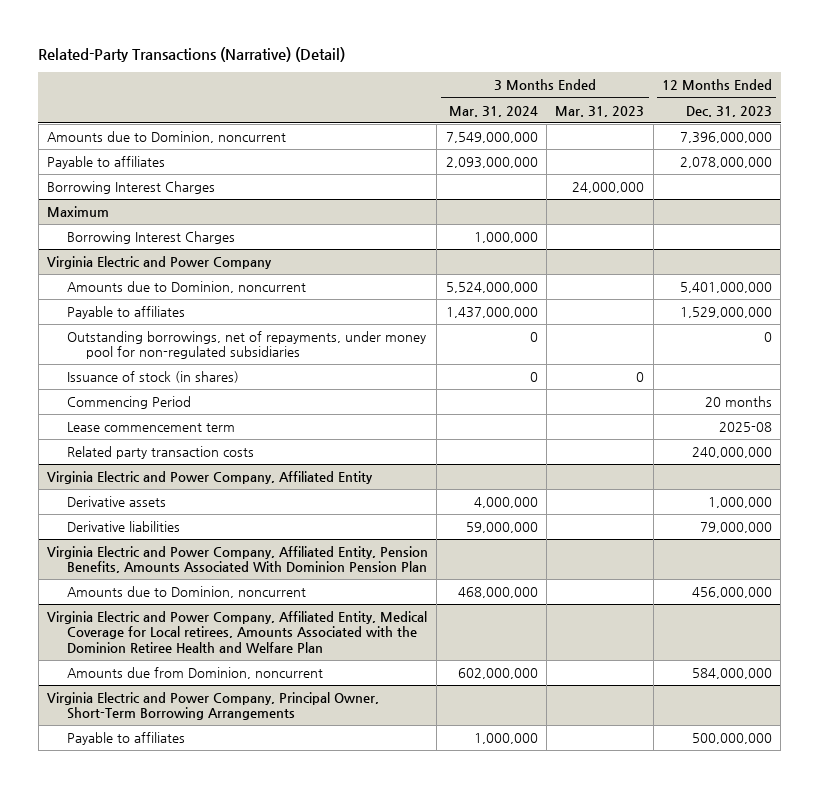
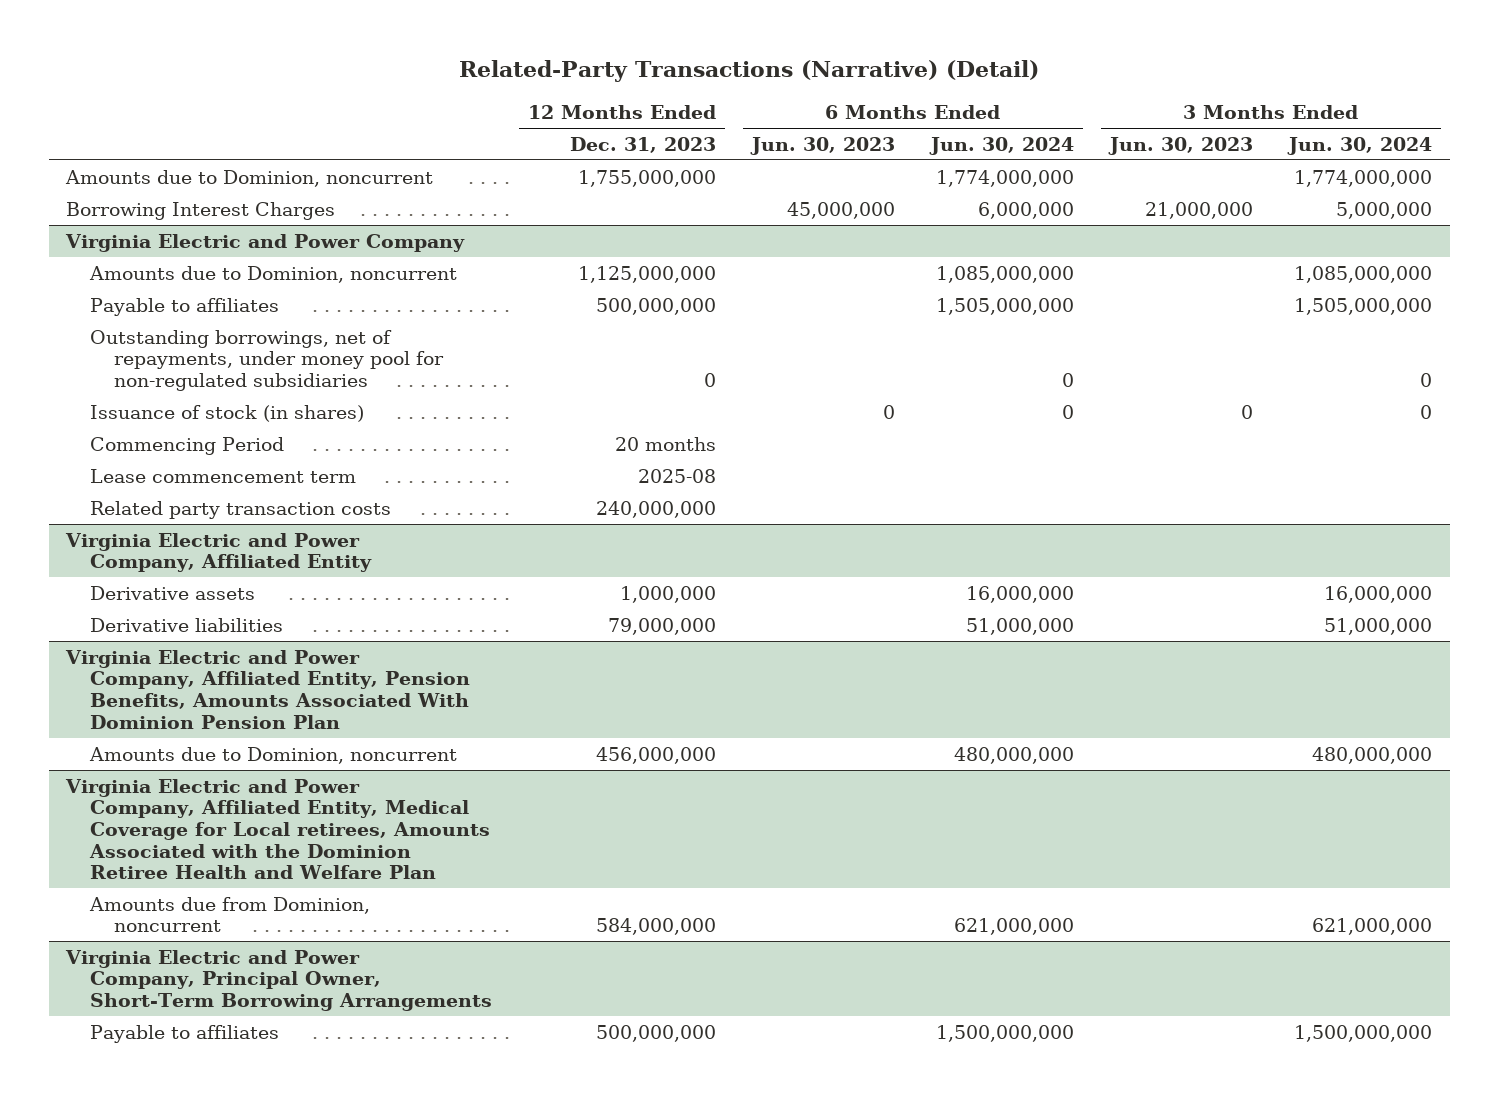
- | 3 Months Ended Mar. 31, 2024 | 3 Months Ended Mar. 31, 2023 | 12 Months Ended Dec. 31, 2023
+ | 12 Months Ended Dec. 31, 2023 | 6 Months Ended Jun. 30, 2023 | 6 Months Ended Jun. 30, 2024 | 3 Months Ended Jun. 30, 2023 | 3 Months Ended Jun. 30, 2024
- Amounts due to Dominion, noncurrent | 7,549,000,000 | | 7,396,000,000
- Payable to affiliates | 2,093,000,000 | | 2,078,000,000
- Borrowing Interest Charges | | 24,000,000 |
- Maximum
+ Amounts due to Dominion, noncurrent | 1,755,000,000 | | 1,774,000,000 | | 1,774,000,000
@ Virginia Electric and Power Company
- Amounts due to Dominion, noncurrent | 5,524,000,000 | | 5,401,000,000
- Payable to affiliates | 1,437,000,000 | | 1,529,000,000
+ Amounts due to Dominion, noncurrent | 1,125,000,000 | | 1,085,000,000 | | 1,085,000,000
+ Payable to affiliates | 500,000,000 | | 1,505,000,000 | | 1,505,000,000

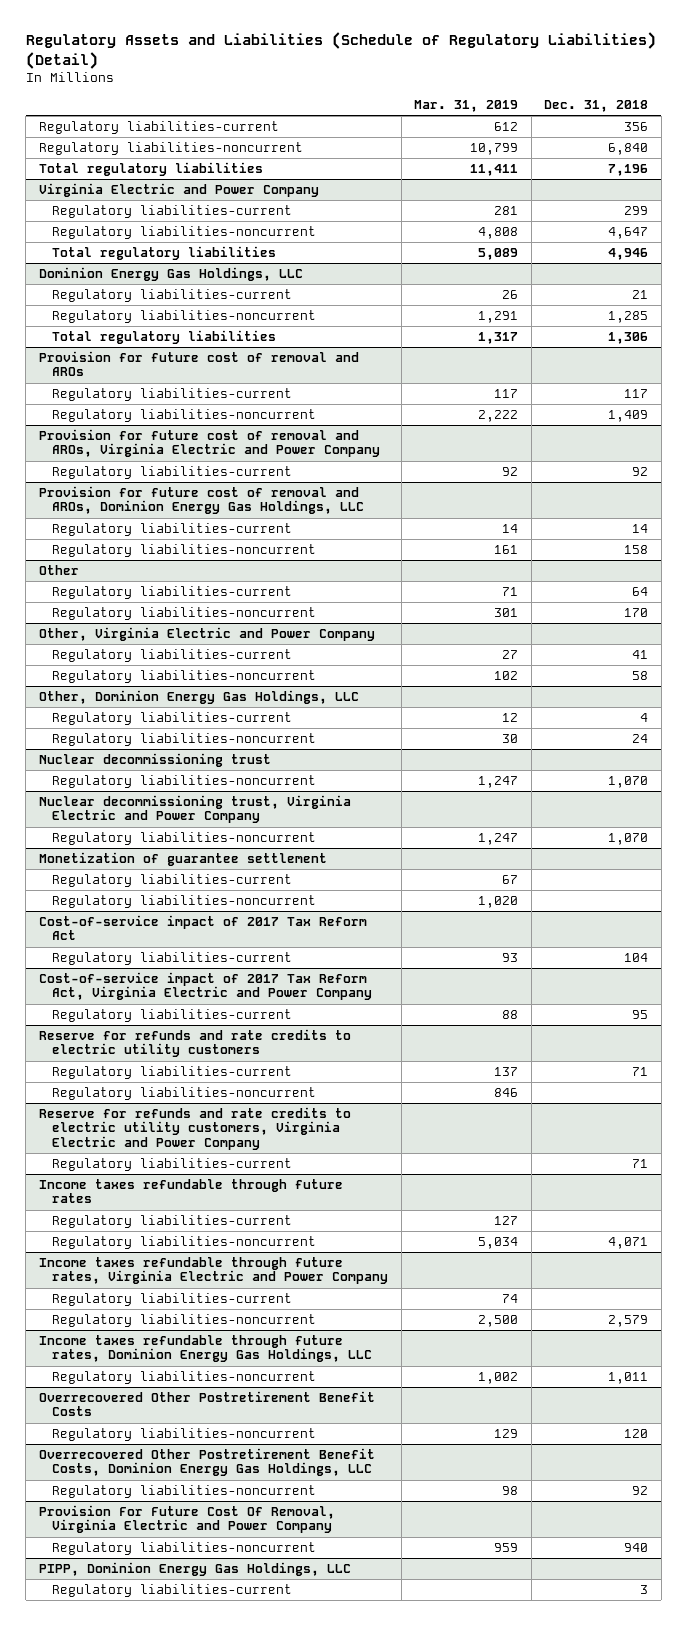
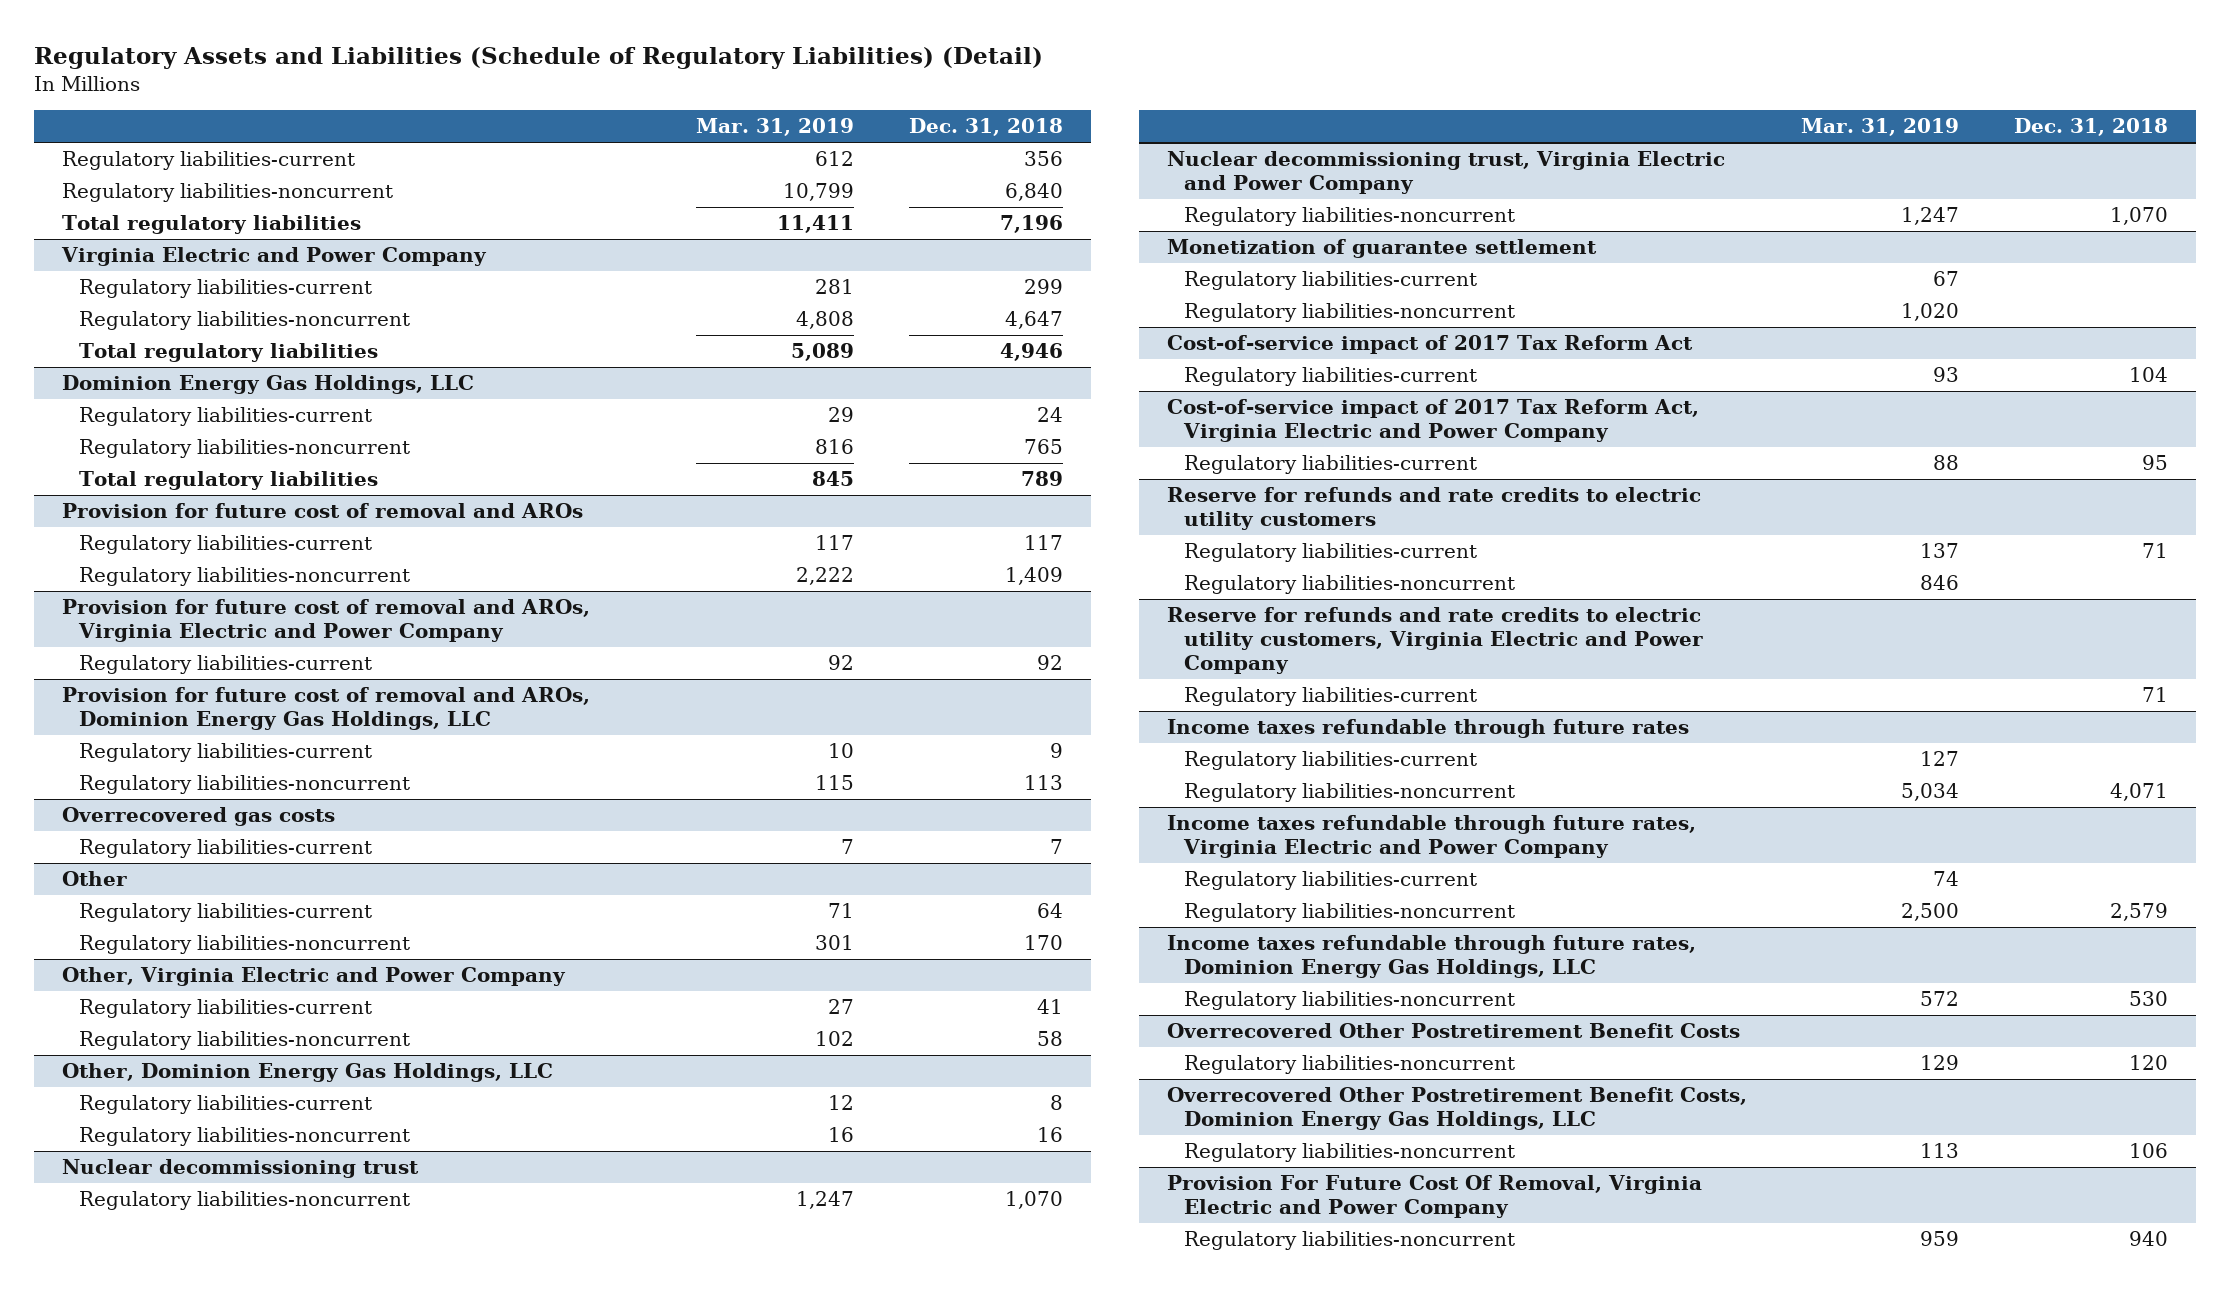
@ Dominion Energy Gas Holdings, LLC
- Regulatory liabilities-current | 26 | 21
- Regulatory liabilities-noncurrent | 1,291 | 1,285
- Total regulatory liabilities | 1,317 | 1,306
+ Regulatory liabilities-current | 29 | 24
+ Regulatory liabilities-noncurrent | 816 | 765
+ Total regulatory liabilities | 845 | 789
@ Provision for future cost of removal and AROs, Dominion Energy Gas Holdings, LLC
- Regulatory liabilities-current | 14 | 14
- Regulatory liabilities-noncurrent | 161 | 158
+ Regulatory liabilities-current | 10 | 9
+ Regulatory liabilities-noncurrent | 115 | 113
+ Overrecovered gas costs
+ Regulatory liabilities-current | 7 | 7
@ Other, Dominion Energy Gas Holdings, LLC
- Regulatory liabilities-current | 12 | 4
- Regulatory liabilities-noncurrent | 30 | 24
+ Regulatory liabilities-current | 12 | 8
+ Regulatory liabilities-noncurrent | 16 | 16
@ Income taxes refundable through future rates, Dominion Energy Gas Holdings, LLC
- Regulatory liabilities-noncurrent | 1,002 | 1,011
+ Regulatory liabilities-noncurrent | 572 | 530
@ Overrecovered Other Postretirement Benefit Costs, Dominion Energy Gas Holdings, LLC
- Regulatory liabilities-noncurrent | 98 | 92
+ Regulatory liabilities-noncurrent | 113 | 106
- PIPP, Dominion Energy Gas Holdings, LLC
- Regulatory liabilities-current | | 3

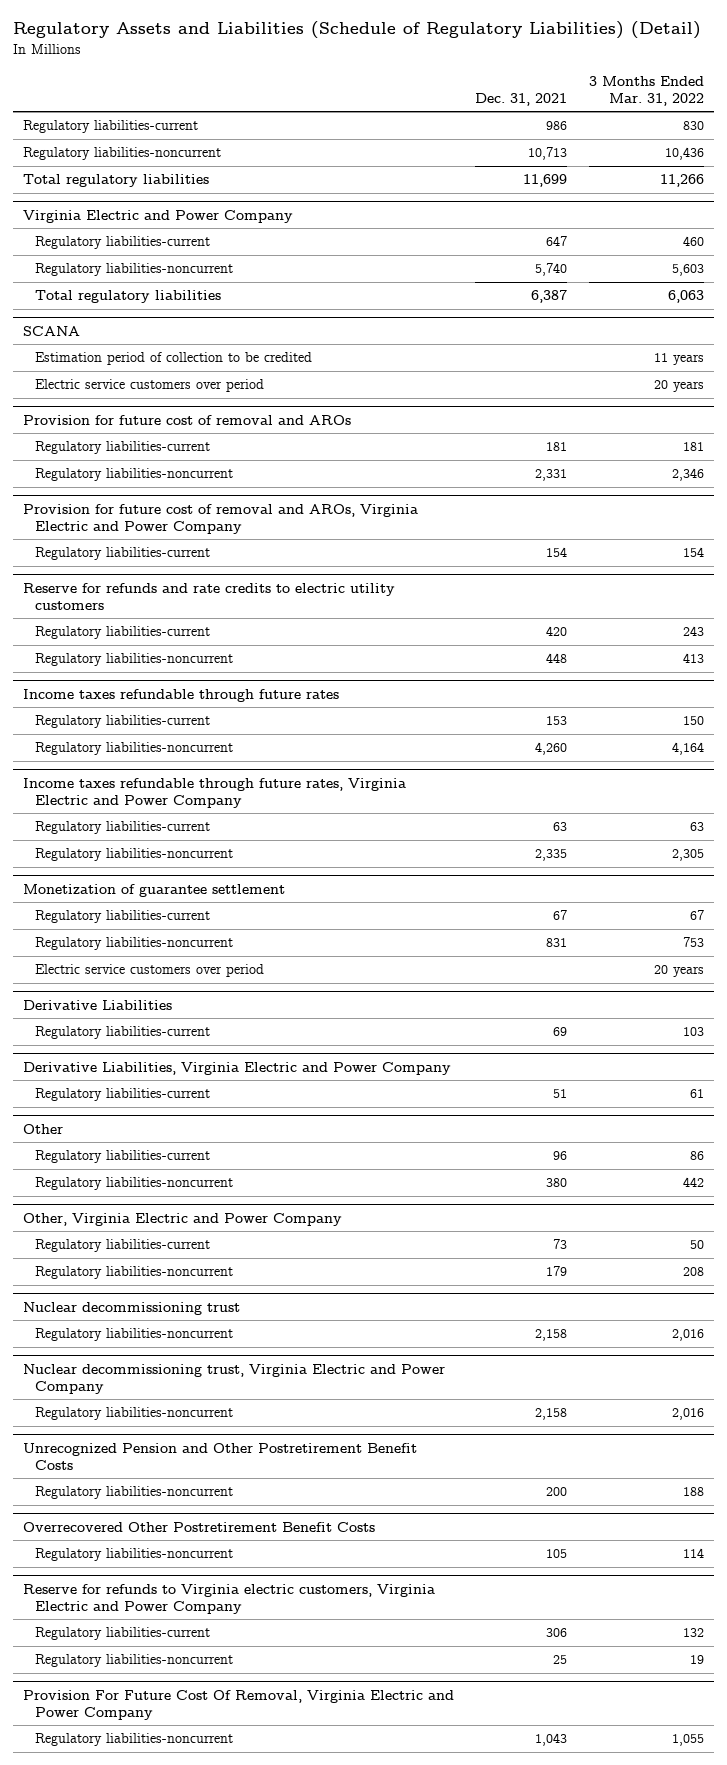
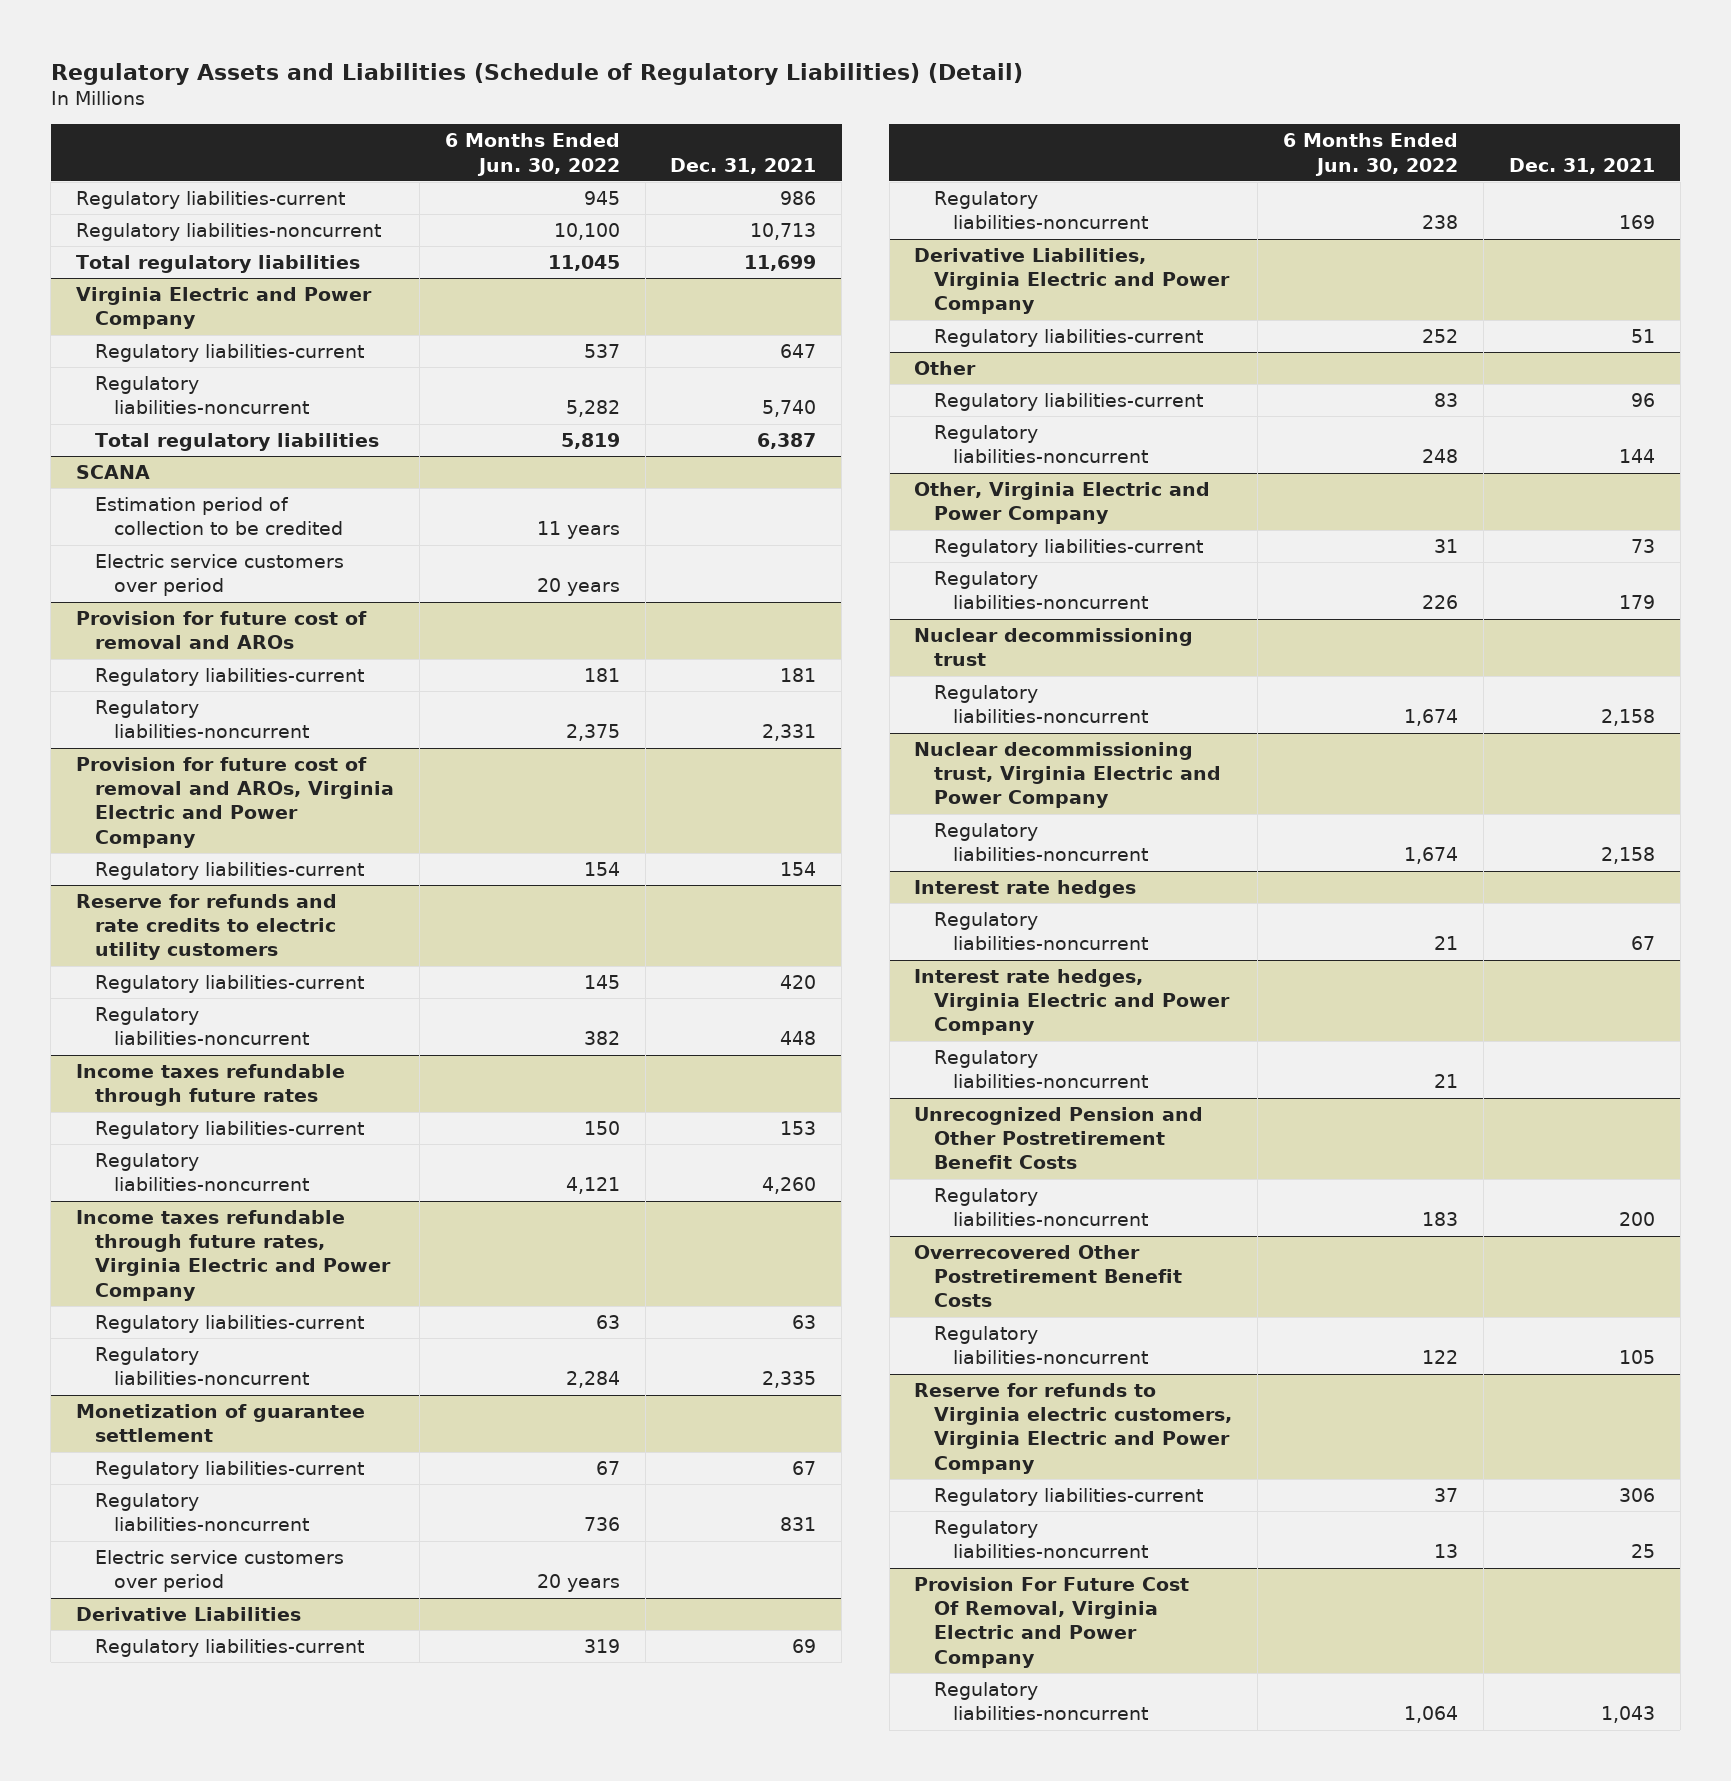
- | Dec. 31, 2021 | 3 Months Ended Mar. 31, 2022
+ | 6 Months Ended Jun. 30, 2022 | Dec. 31, 2021
@ Derivative Liabilities
+ Regulatory liabilities-noncurrent | 238 | 169
@ Other
- Regulatory liabilities-noncurrent | 380 | 442
+ Regulatory liabilities-noncurrent | 248 | 144
+ Interest rate hedges
+ Regulatory liabilities-noncurrent | 21 | 67
+ Interest rate hedges, Virginia Electric and Power Company
+ Regulatory liabilities-noncurrent | 21 |

